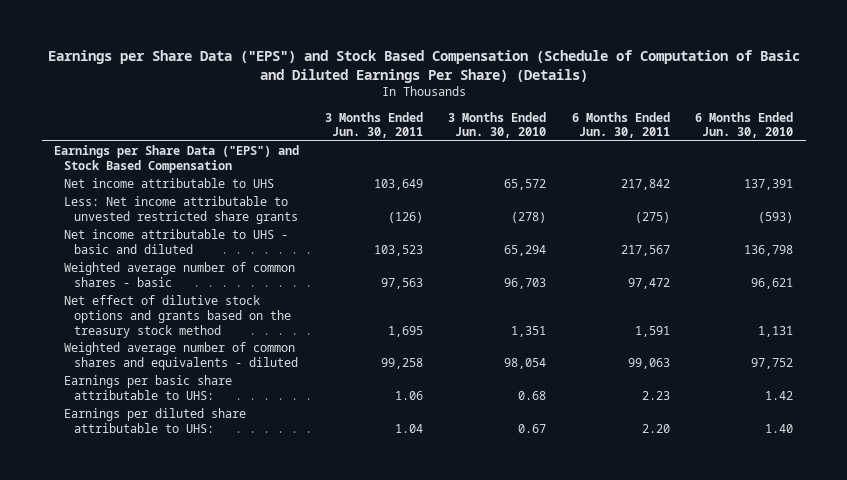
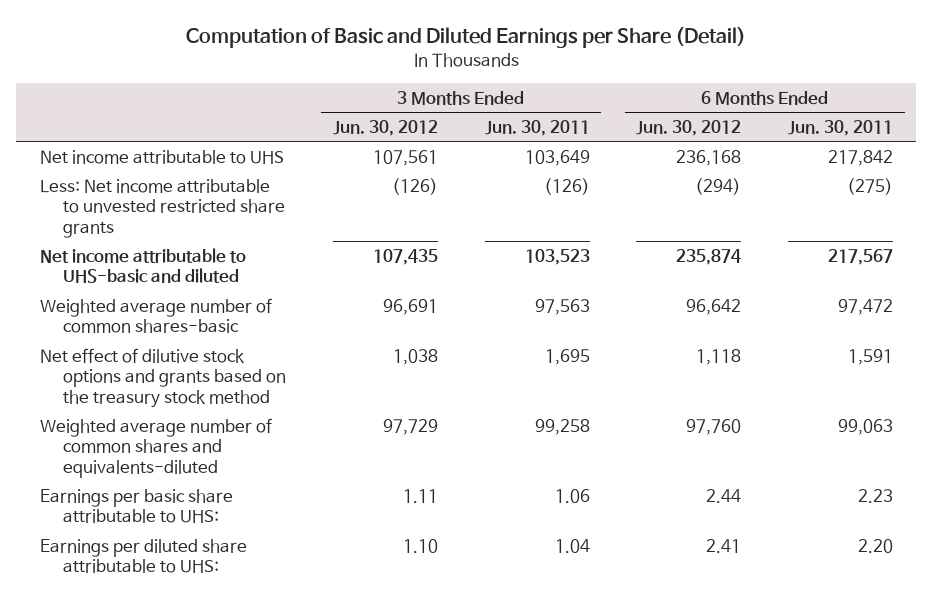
- Earnings per Share Data ("EPS") and Stock Based Compensation (Schedule of Computation of Basic and Diluted Earnings Per Share) (Details)
+ Computation of Basic and Diluted Earnings per Share (Detail)
- | 3 Months Ended Jun. 30, 2011 | 3 Months Ended Jun. 30, 2010 | 6 Months Ended Jun. 30, 2011 | 6 Months Ended Jun. 30, 2010
+ | 3 Months Ended Jun. 30, 2012 | 3 Months Ended Jun. 30, 2011 | 6 Months Ended Jun. 30, 2012 | 6 Months Ended Jun. 30, 2011
- Earnings per Share Data ("EPS") and Stock Based Compensation
- Net income attributable to UHS - basic and diluted | 103,523 | 65,294 | 217,567 | 136,798
- Weighted average number of common shares - basic | 97,563 | 96,703 | 97,472 | 96,621
+ Net income attributable to UHS-basic and diluted | 107,435 | 103,523 | 235,874 | 217,567
+ Weighted average number of common shares-basic | 96,691 | 97,563 | 96,642 | 97,472
- Weighted average number of common shares and equivalents - diluted | 99,258 | 98,054 | 99,063 | 97,752
+ Weighted average number of common shares and equivalents-diluted | 97,729 | 99,258 | 97,760 | 99,063

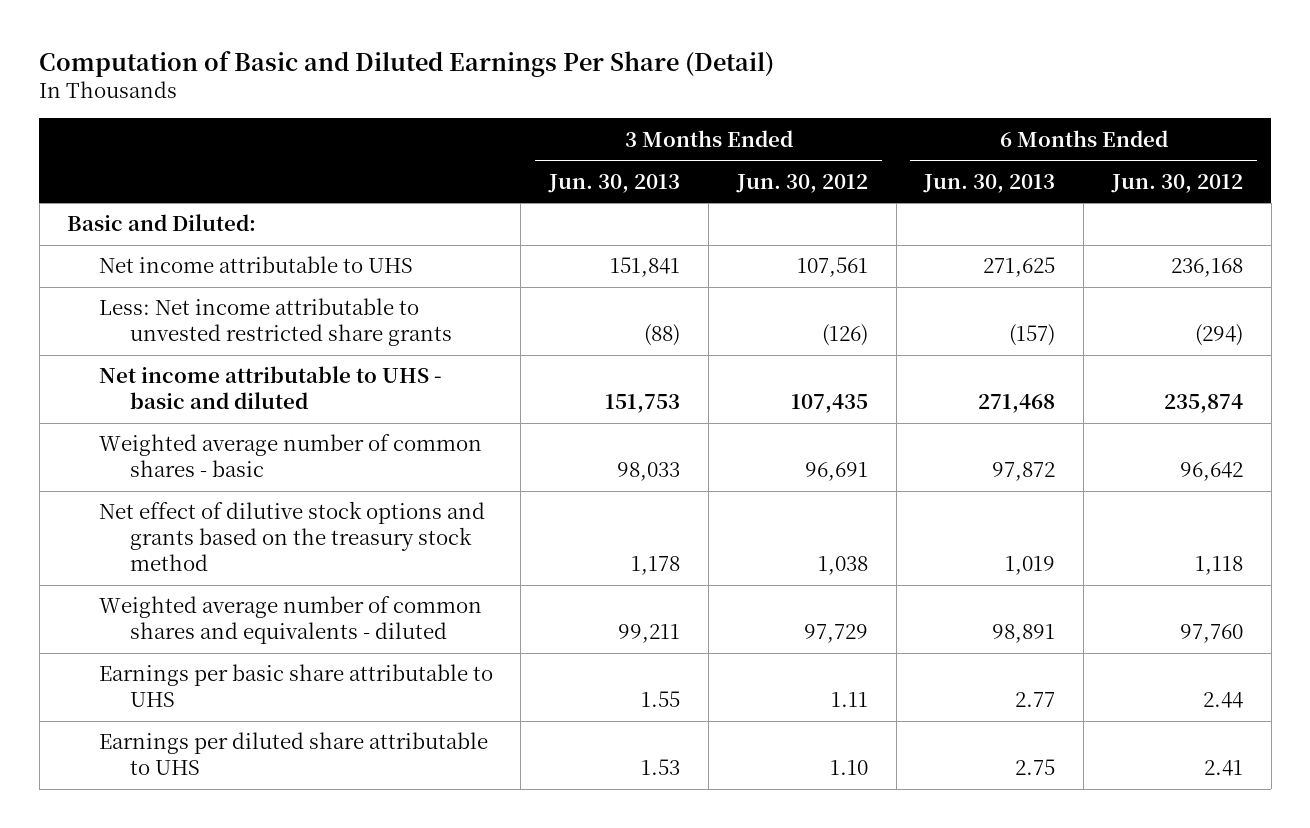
- Computation of Basic and Diluted Earnings per Share (Detail)
+ Computation of Basic and Diluted Earnings Per Share (Detail)
- | 3 Months Ended Jun. 30, 2012 | 3 Months Ended Jun. 30, 2011 | 6 Months Ended Jun. 30, 2012 | 6 Months Ended Jun. 30, 2011
+ | 3 Months Ended Jun. 30, 2013 | 3 Months Ended Jun. 30, 2012 | 6 Months Ended Jun. 30, 2013 | 6 Months Ended Jun. 30, 2012
+ Basic and Diluted:
- Net income attributable to UHS-basic and diluted | 107,435 | 103,523 | 235,874 | 217,567
- Weighted average number of common shares-basic | 96,691 | 97,563 | 96,642 | 97,472
+ Net income attributable to UHS - basic and diluted | 151,753 | 107,435 | 271,468 | 235,874
+ Weighted average number of common shares - basic | 98,033 | 96,691 | 97,872 | 96,642
- Weighted average number of common shares and equivalents-diluted | 97,729 | 99,258 | 97,760 | 99,063
- Earnings per basic share attributable to UHS: | 1.11 | 1.06 | 2.44 | 2.23
- Earnings per diluted share attributable to UHS: | 1.10 | 1.04 | 2.41 | 2.20
+ Weighted average number of common shares and equivalents - diluted | 99,211 | 97,729 | 98,891 | 97,760
+ Earnings per basic share attributable to UHS | 1.55 | 1.11 | 2.77 | 2.44
+ Earnings per diluted share attributable to UHS | 1.53 | 1.10 | 2.75 | 2.41

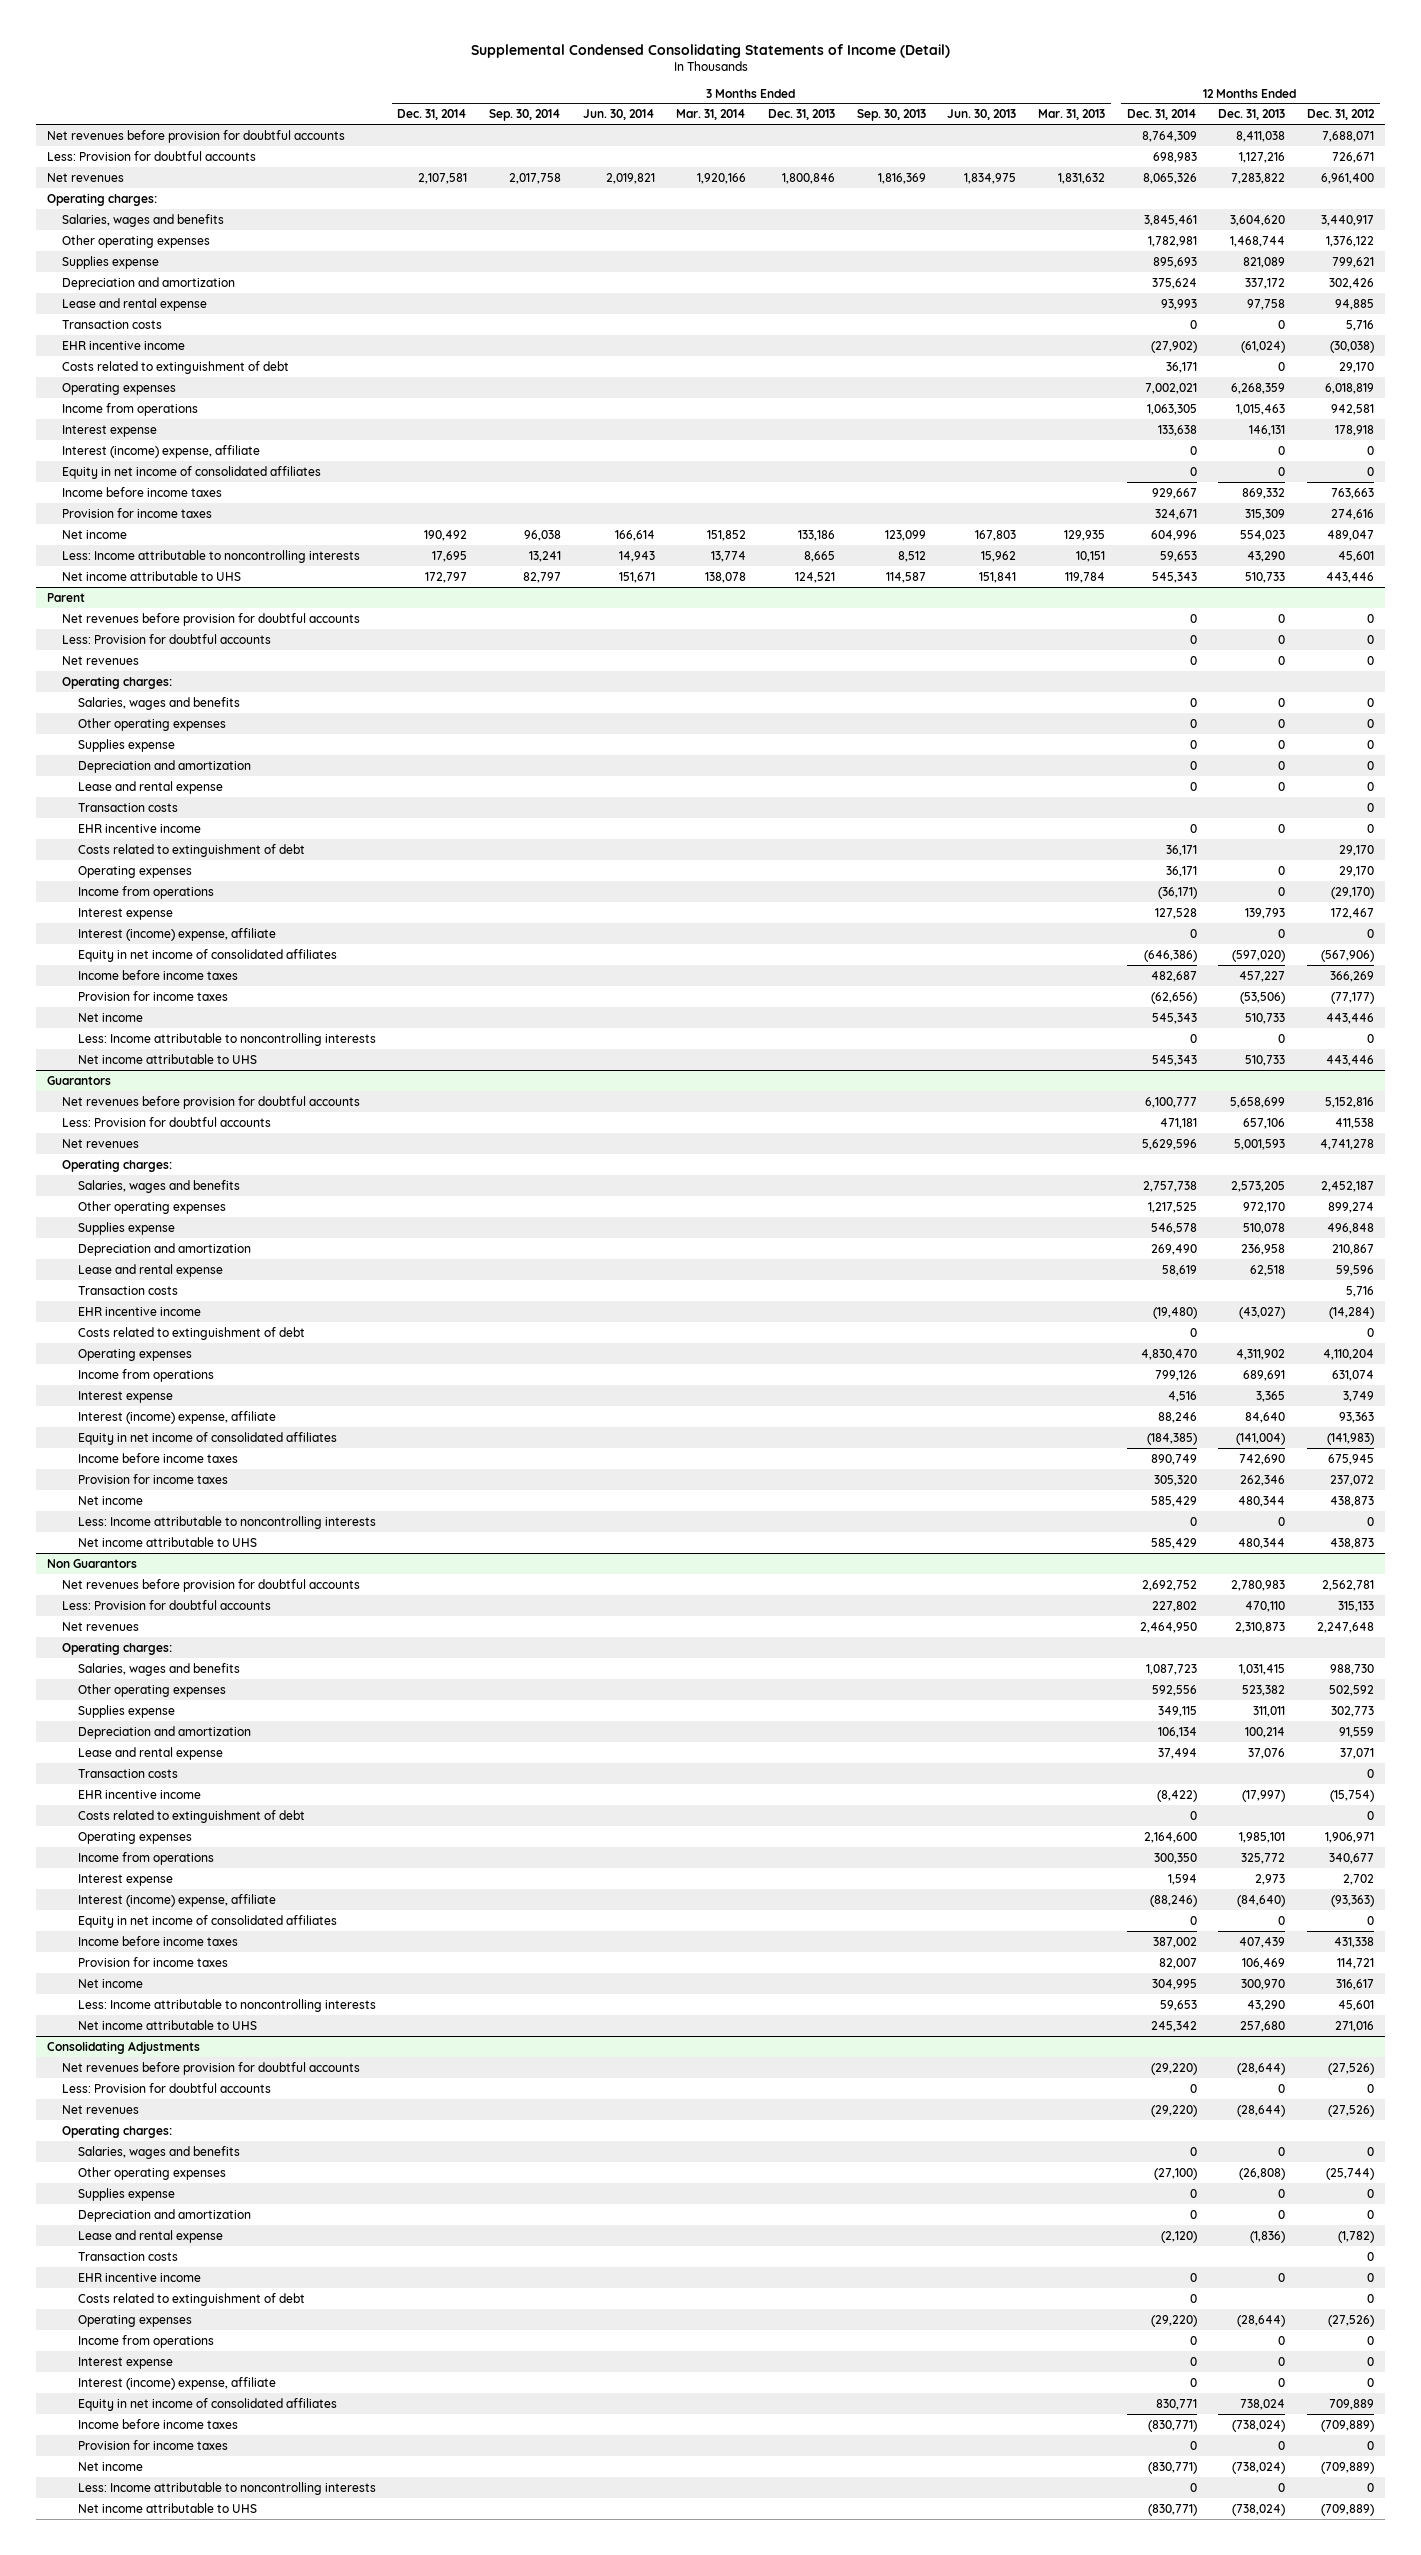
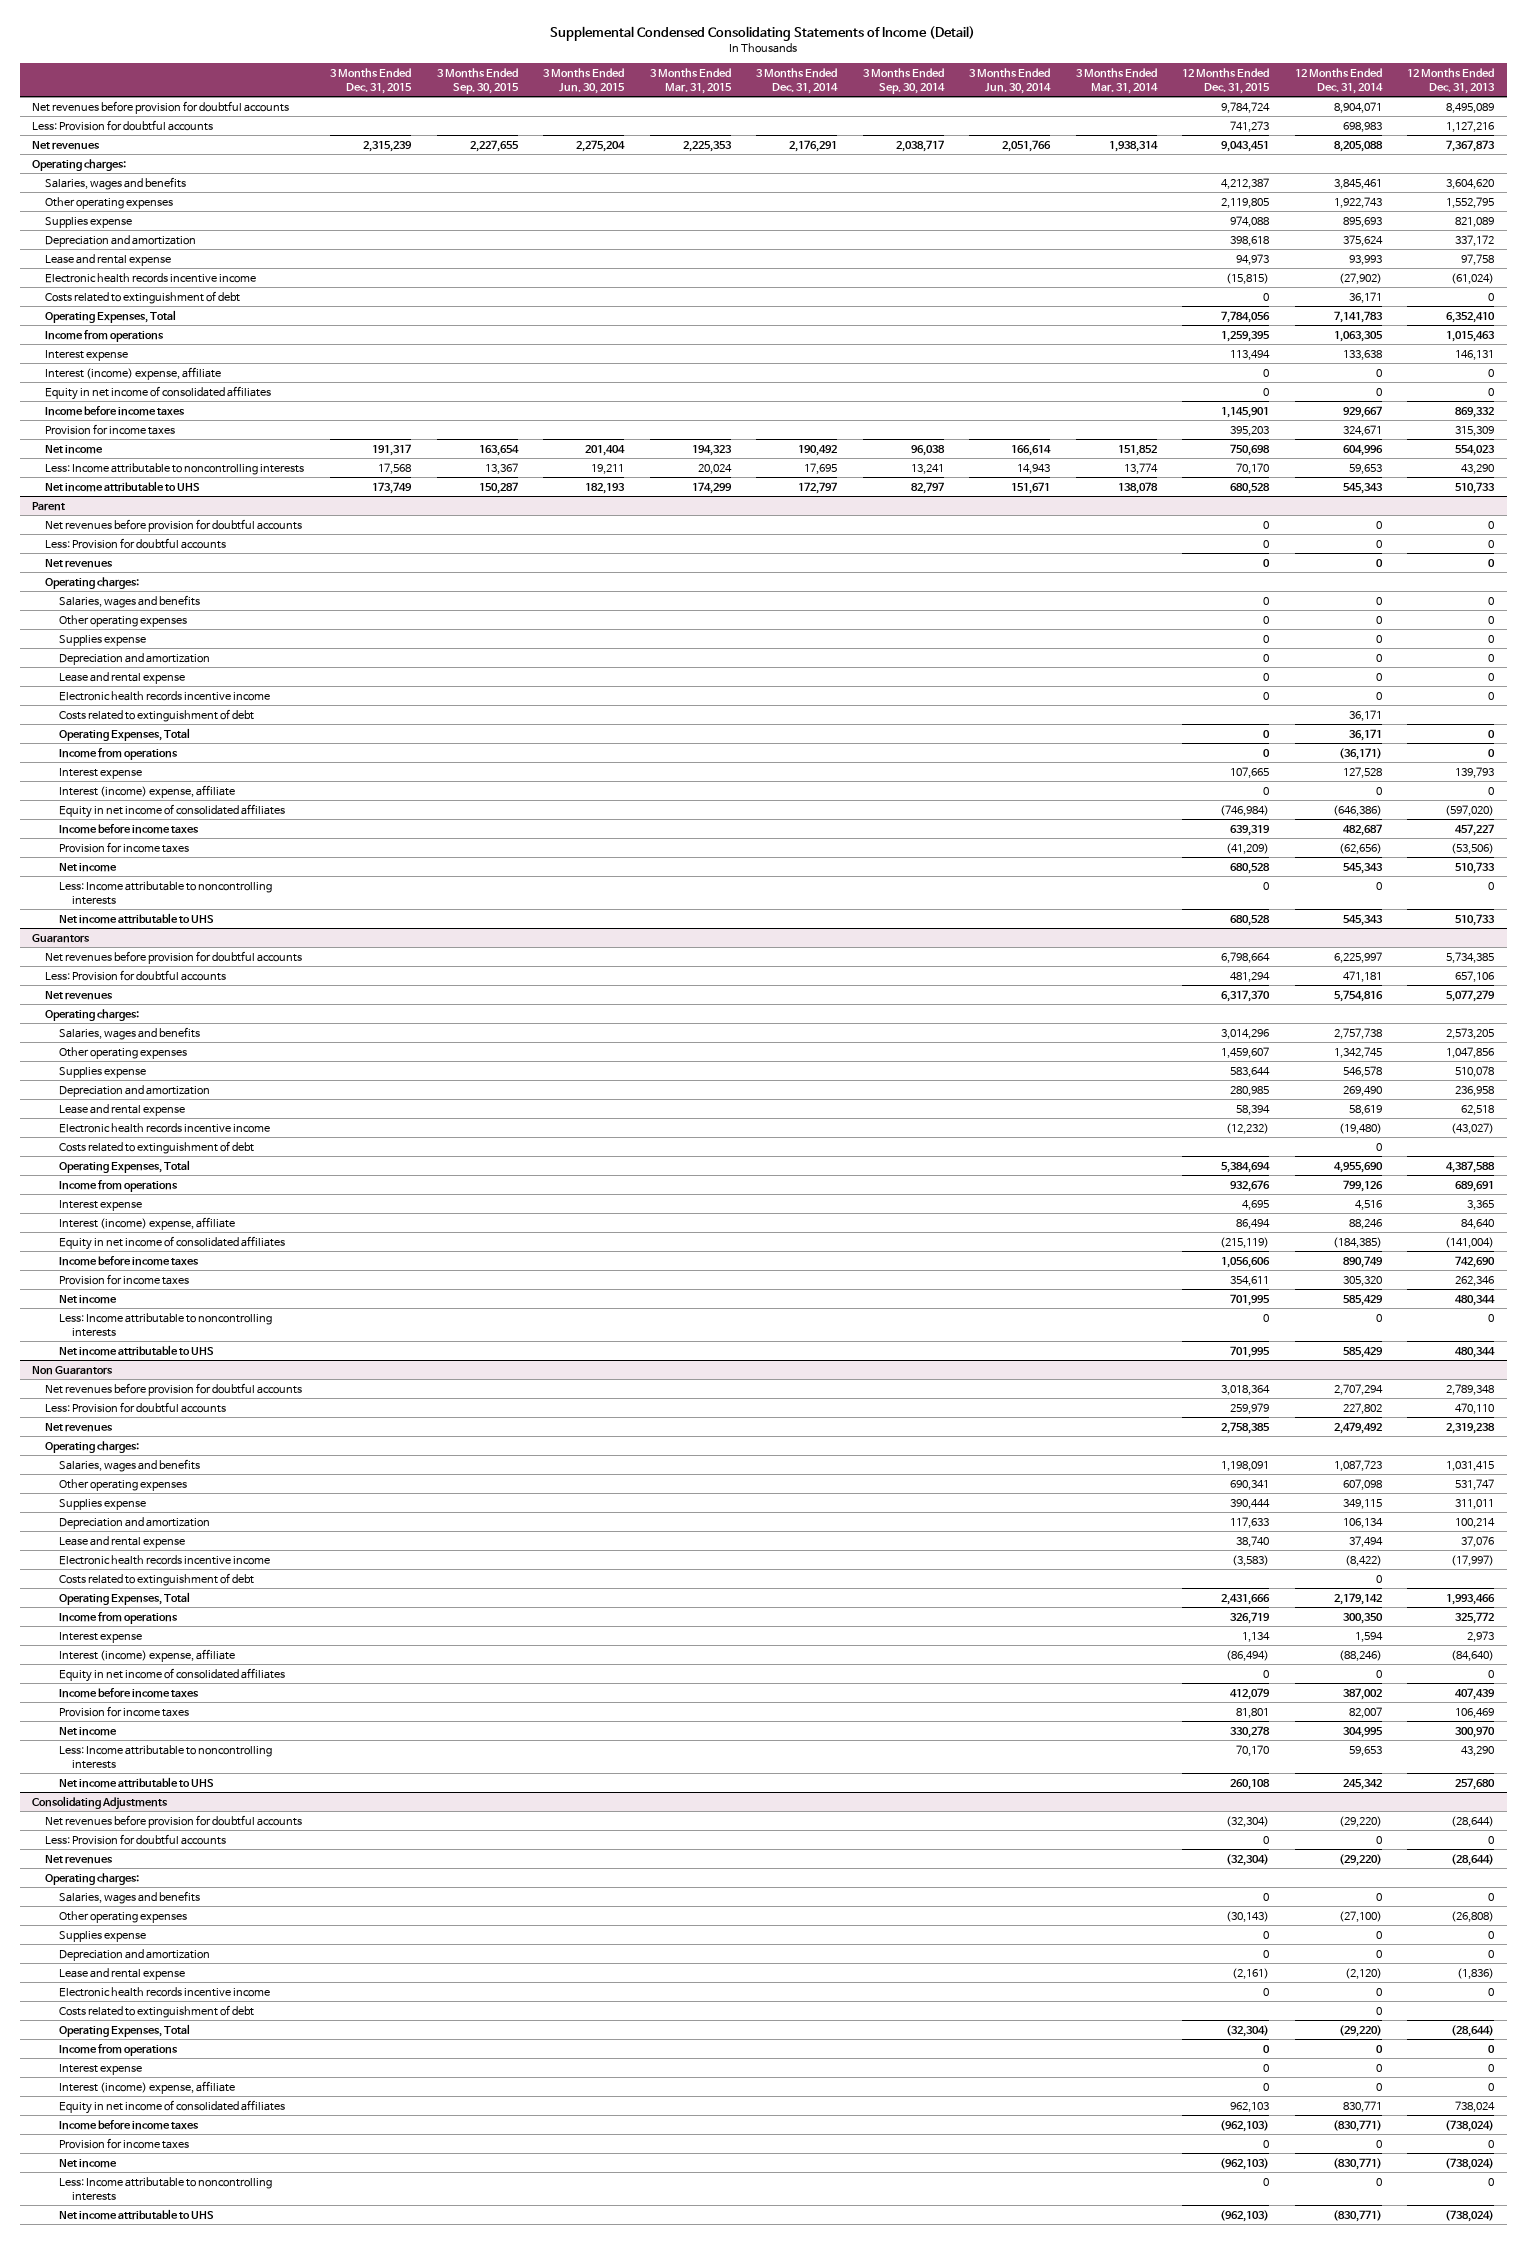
- | 3 Months Ended Dec. 31, 2014 | 3 Months Ended Sep. 30, 2014 | 3 Months Ended Jun. 30, 2014 | 3 Months Ended Mar. 31, 2014 | 3 Months Ended Dec. 31, 2013 | 3 Months Ended Sep. 30, 2013 | 3 Months Ended Jun. 30, 2013 | 3 Months Ended Mar. 31, 2013 | 12 Months Ended Dec. 31, 2014 | 12 Months Ended Dec. 31, 2013 | 12 Months Ended Dec. 31, 2012
+ | 3 Months Ended Dec. 31, 2015 | 3 Months Ended Sep. 30, 2015 | 3 Months Ended Jun. 30, 2015 | 3 Months Ended Mar. 31, 2015 | 3 Months Ended Dec. 31, 2014 | 3 Months Ended Sep. 30, 2014 | 3 Months Ended Jun. 30, 2014 | 3 Months Ended Mar. 31, 2014 | 12 Months Ended Dec. 31, 2015 | 12 Months Ended Dec. 31, 2014 | 12 Months Ended Dec. 31, 2013
- Net revenues before provision for doubtful accounts | | | | | | | | | 8,764,309 | 8,411,038 | 7,688,071
+ Net revenues before provision for doubtful accounts | | | | | | | | | 9,784,724 | 8,904,071 | 8,495,089
- Net revenues | 2,107,581 | 2,017,758 | 2,019,821 | 1,920,166 | 1,800,846 | 1,816,369 | 1,834,975 | 1,831,632 | 8,065,326 | 7,283,822 | 6,961,400
+ Net revenues | 2,315,239 | 2,227,655 | 2,275,204 | 2,225,353 | 2,176,291 | 2,038,717 | 2,051,766 | 1,938,314 | 9,043,451 | 8,205,088 | 7,367,873
- Other operating expenses | | | | | | | | | 1,782,981 | 1,468,744 | 1,376,122
+ Other operating expenses | | | | | | | | | 2,119,805 | 1,922,743 | 1,552,795
- Transaction costs | | | | | | | | | 0 | 0 | 5,716
- EHR incentive income | | | | | | | | | (27,902) | (61,024) | (30,038)
+ Electronic health records incentive income | | | | | | | | | (15,815) | (27,902) | (61,024)
- Operating expenses | | | | | | | | | 7,002,021 | 6,268,359 | 6,018,819
+ Operating Expenses, Total | | | | | | | | | 7,784,056 | 7,141,783 | 6,352,410
@ Parent
- Transaction costs | | | | | | | | | | | 0
- EHR incentive income | | | | | | | | | 0 | 0 | 0
+ Electronic health records incentive income | | | | | | | | | 0 | 0 | 0
- Operating expenses | | | | | | | | | 36,171 | 0 | 29,170
+ Operating Expenses, Total | | | | | | | | | 0 | 36,171 | 0
@ Guarantors
- Net revenues before provision for doubtful accounts | | | | | | | | | 6,100,777 | 5,658,699 | 5,152,816
+ Net revenues before provision for doubtful accounts | | | | | | | | | 6,798,664 | 6,225,997 | 5,734,385
- Net revenues | | | | | | | | | 5,629,596 | 5,001,593 | 4,741,278
+ Net revenues | | | | | | | | | 6,317,370 | 5,754,816 | 5,077,279
- Other operating expenses | | | | | | | | | 1,217,525 | 972,170 | 899,274
+ Other operating expenses | | | | | | | | | 1,459,607 | 1,342,745 | 1,047,856
- Transaction costs | | | | | | | | | | | 5,716
- EHR incentive income | | | | | | | | | (19,480) | (43,027) | (14,284)
+ Electronic health records incentive income | | | | | | | | | (12,232) | (19,480) | (43,027)
- Operating expenses | | | | | | | | | 4,830,470 | 4,311,902 | 4,110,204
+ Operating Expenses, Total | | | | | | | | | 5,384,694 | 4,955,690 | 4,387,588
@ Non Guarantors
- Net revenues before provision for doubtful accounts | | | | | | | | | 2,692,752 | 2,780,983 | 2,562,781
+ Net revenues before provision for doubtful accounts | | | | | | | | | 3,018,364 | 2,707,294 | 2,789,348
- Net revenues | | | | | | | | | 2,464,950 | 2,310,873 | 2,247,648
+ Net revenues | | | | | | | | | 2,758,385 | 2,479,492 | 2,319,238
- Other operating expenses | | | | | | | | | 592,556 | 523,382 | 502,592
+ Other operating expenses | | | | | | | | | 690,341 | 607,098 | 531,747
- Transaction costs | | | | | | | | | | | 0
- EHR incentive income | | | | | | | | | (8,422) | (17,997) | (15,754)
+ Electronic health records incentive income | | | | | | | | | (3,583) | (8,422) | (17,997)
- Operating expenses | | | | | | | | | 2,164,600 | 1,985,101 | 1,906,971
+ Operating Expenses, Total | | | | | | | | | 2,431,666 | 2,179,142 | 1,993,466
@ Consolidating Adjustments
- Transaction costs | | | | | | | | | | | 0
- EHR incentive income | | | | | | | | | 0 | 0 | 0
+ Electronic health records incentive income | | | | | | | | | 0 | 0 | 0
- Operating expenses | | | | | | | | | (29,220) | (28,644) | (27,526)
+ Operating Expenses, Total | | | | | | | | | (32,304) | (29,220) | (28,644)

